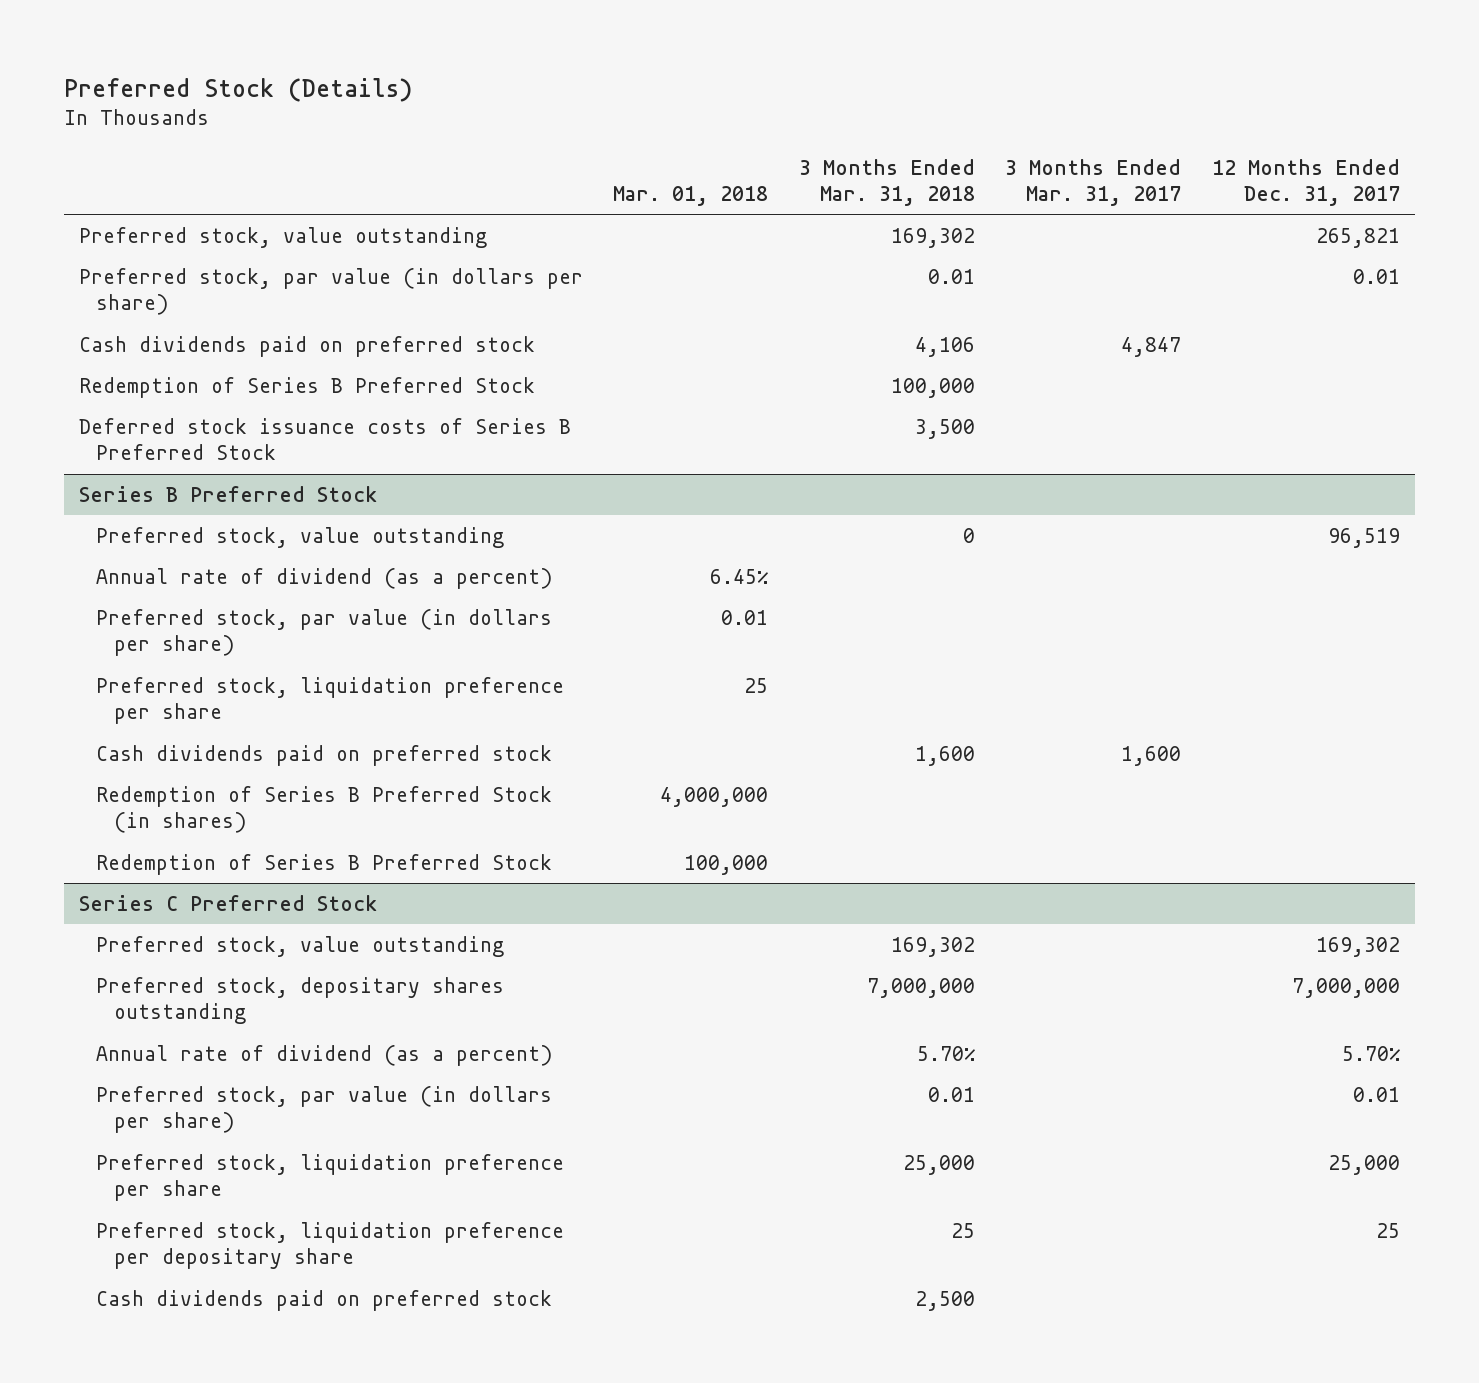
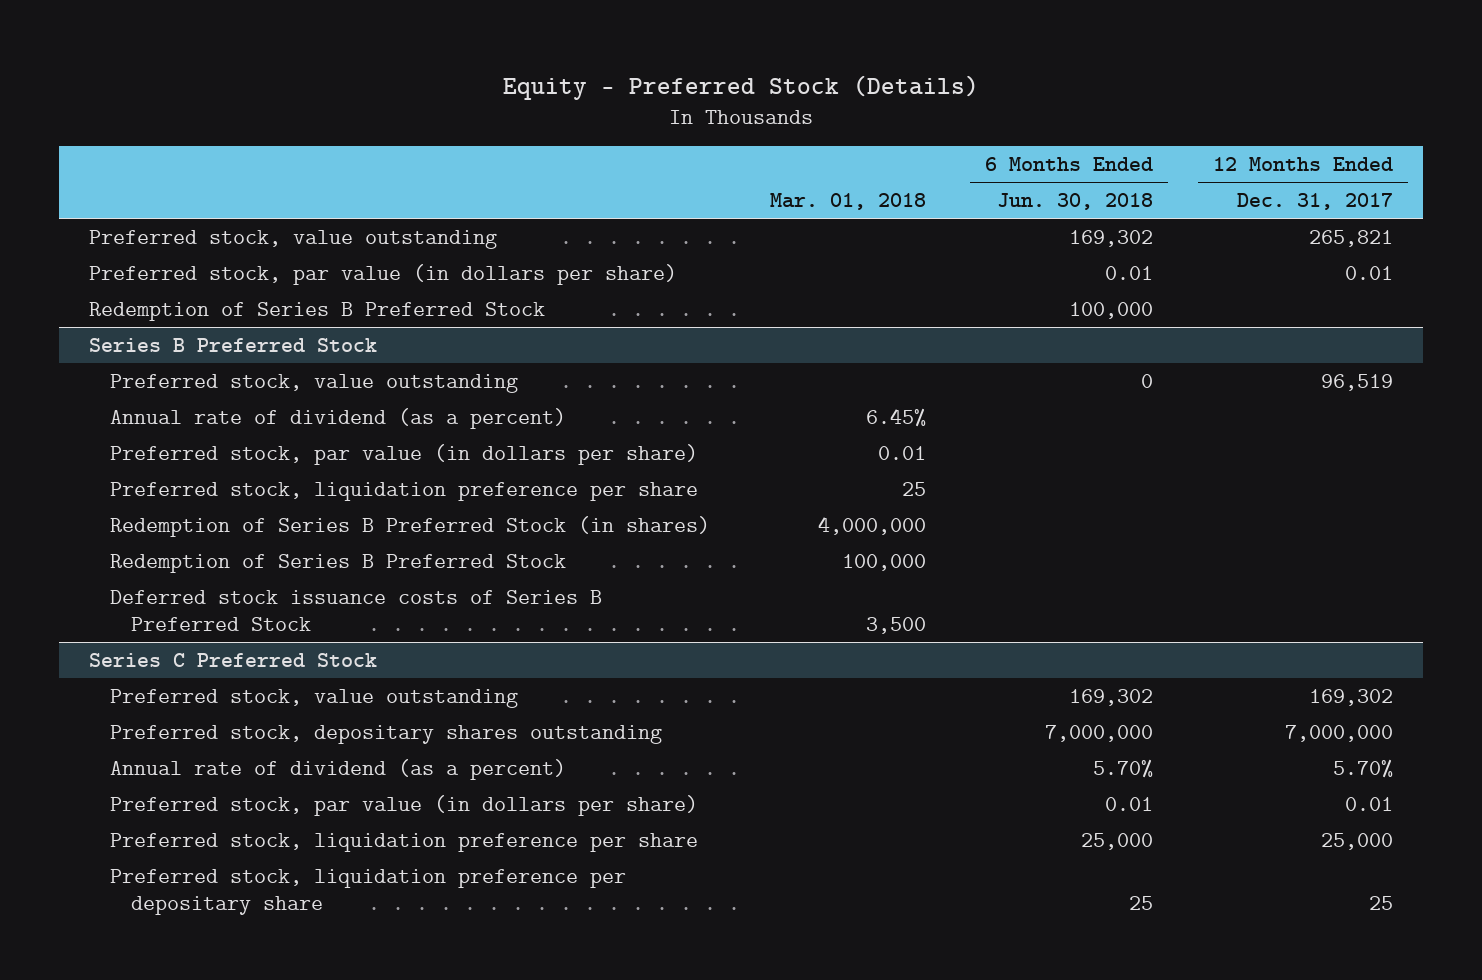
- Preferred Stock (Details)
+ Equity - Preferred Stock (Details)
- | Mar. 01, 2018 | 3 Months Ended Mar. 31, 2018 | 3 Months Ended Mar. 31, 2017 | 12 Months Ended Dec. 31, 2017
+ | Mar. 01, 2018 | 6 Months Ended Jun. 30, 2018 | 12 Months Ended Dec. 31, 2017
- Cash dividends paid on preferred stock | | 4,106 | 4,847 |
- Deferred stock issuance costs of Series B Preferred Stock | | 3,500 | |
@ Series B Preferred Stock
- Cash dividends paid on preferred stock | | 1,600 | 1,600 |
+ Deferred stock issuance costs of Series B Preferred Stock | 3,500 | |
@ Series C Preferred Stock
- Cash dividends paid on preferred stock | | 2,500 | |

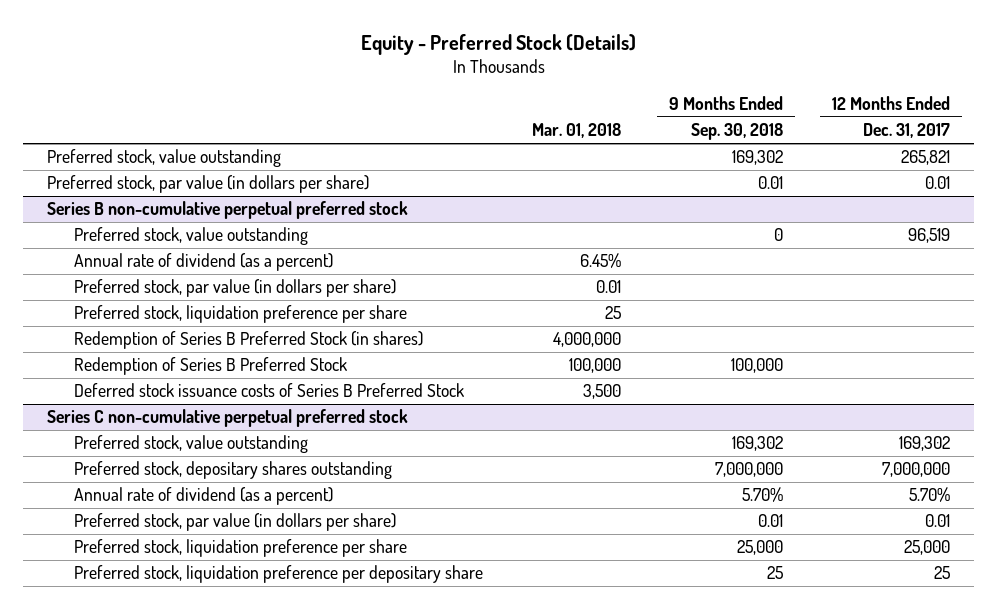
- | Mar. 01, 2018 | 6 Months Ended Jun. 30, 2018 | 12 Months Ended Dec. 31, 2017
+ | Mar. 01, 2018 | 9 Months Ended Sep. 30, 2018 | 12 Months Ended Dec. 31, 2017
- Redemption of Series B Preferred Stock | | 100,000 |
- Series B Preferred Stock
+ Series B non-cumulative perpetual preferred stock
- Series C Preferred Stock
+ Series C non-cumulative perpetual preferred stock

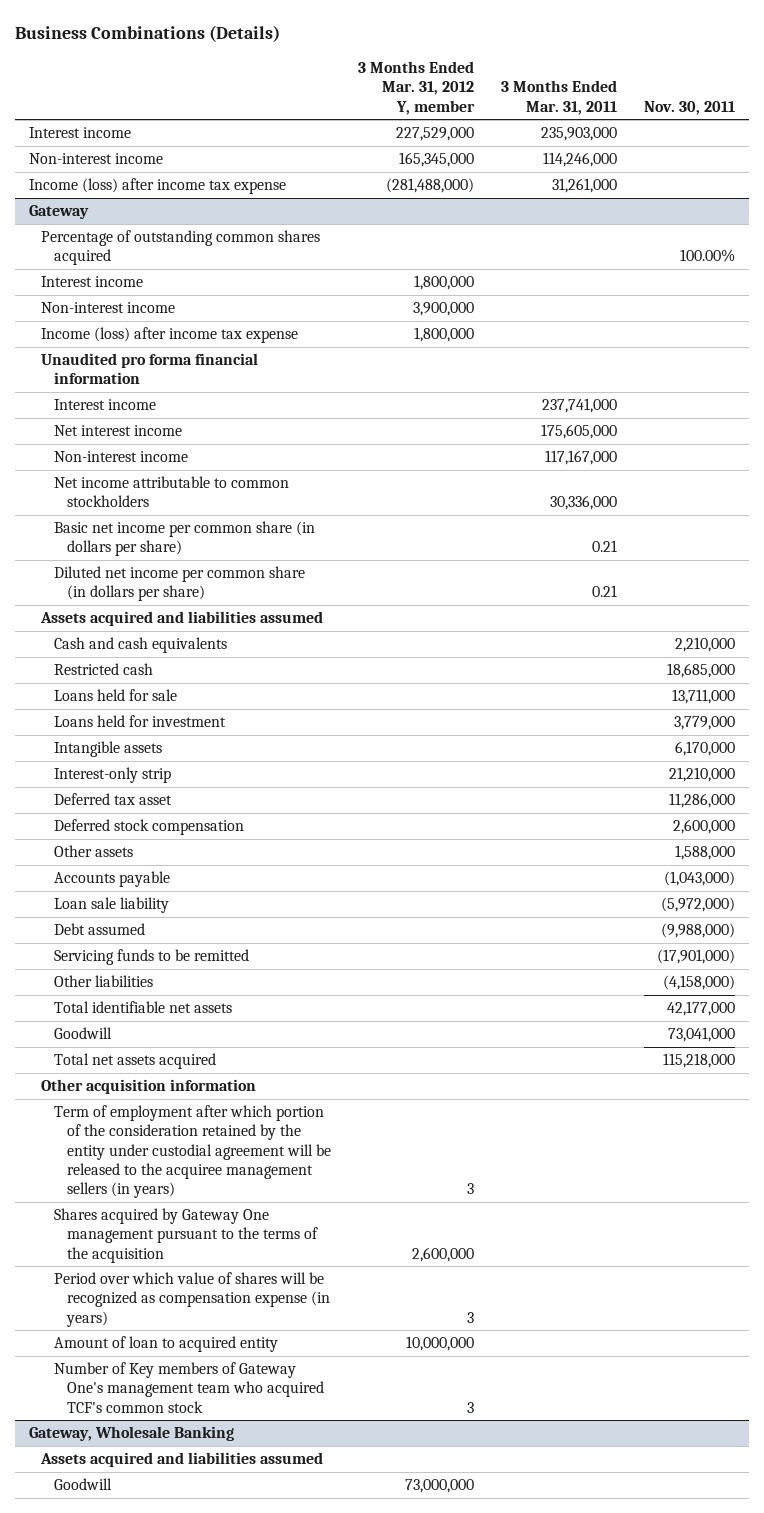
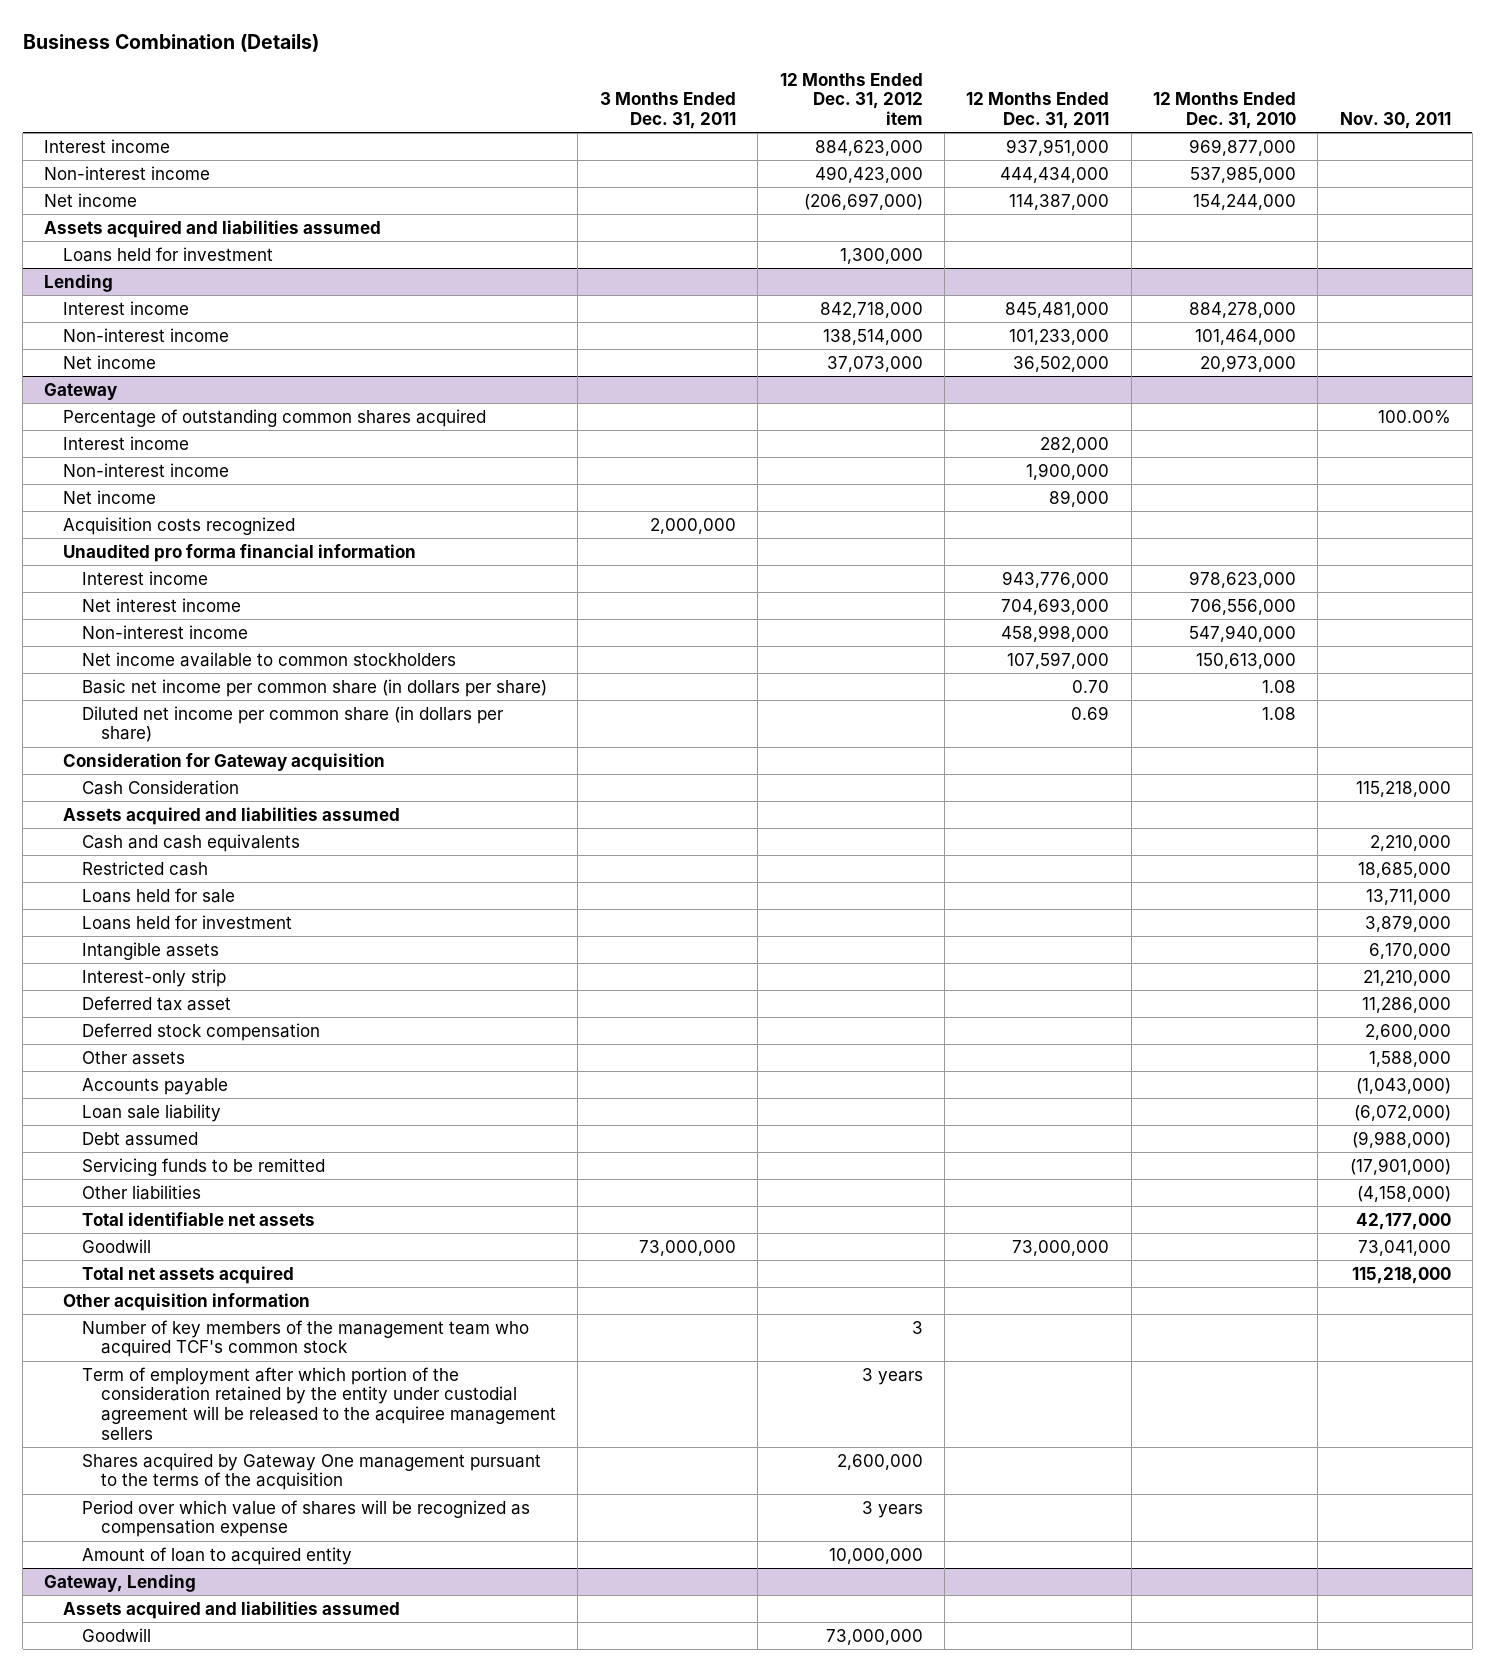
- Business Combinations (Details)
+ Business Combination (Details)
- | 3 Months Ended Mar. 31, 2012 Y, member | 3 Months Ended Mar. 31, 2011 | Nov. 30, 2011
+ | 3 Months Ended Dec. 31, 2011 | 12 Months Ended Dec. 31, 2012 item | 12 Months Ended Dec. 31, 2011 | 12 Months Ended Dec. 31, 2010 | Nov. 30, 2011
- Income (loss) after income tax expense | (281,488,000) | 31,261,000 |
+ Net income | | (206,697,000) | 114,387,000 | 154,244,000 |
+ Assets acquired and liabilities assumed
+ Loans held for investment | | 1,300,000 | | |
+ Lending
+ Interest income | | 842,718,000 | 845,481,000 | 884,278,000 |
+ Non-interest income | | 138,514,000 | 101,233,000 | 101,464,000 |
+ Net income | | 37,073,000 | 36,502,000 | 20,973,000 |
@ Gateway
- Income (loss) after income tax expense | 1,800,000 | |
+ Net income | | | 89,000 | |
+ Acquisition costs recognized | 2,000,000 | | | |
- Net income attributable to common stockholders | | 30,336,000 |
+ Net income available to common stockholders | | | 107,597,000 | 150,613,000 |
+ Consideration for Gateway acquisition
+ Cash Consideration | | | | | 115,218,000
- Loans held for investment | | | 3,779,000
+ Loans held for investment | | | | | 3,879,000
- Loan sale liability | | | (5,972,000)
+ Loan sale liability | | | | | (6,072,000)
- Term of employment after which portion of the consideration retained by the entity under custodial agreement will be released to the acquiree management sellers (in years) | 3 | |
+ Number of key members of the management team who acquired TCF's common stock | | 3 | | |
+ Term of employment after which portion of the consideration retained by the entity under custodial agreement will be released to the acquiree management sellers | | 3 years | | |
- Period over which value of shares will be recognized as compensation expense (in years) | 3 | |
+ Period over which value of shares will be recognized as compensation expense | | 3 years | | |
- Number of Key members of Gateway One's management team who acquired TCF's common stock | 3 | |
- Gateway, Wholesale Banking
- Assets acquired and liabilities assumed
- Goodwill | 73,000,000 | |
+ Gateway, Lending
+ Assets acquired and liabilities assumed
+ Goodwill | | 73,000,000 | | |

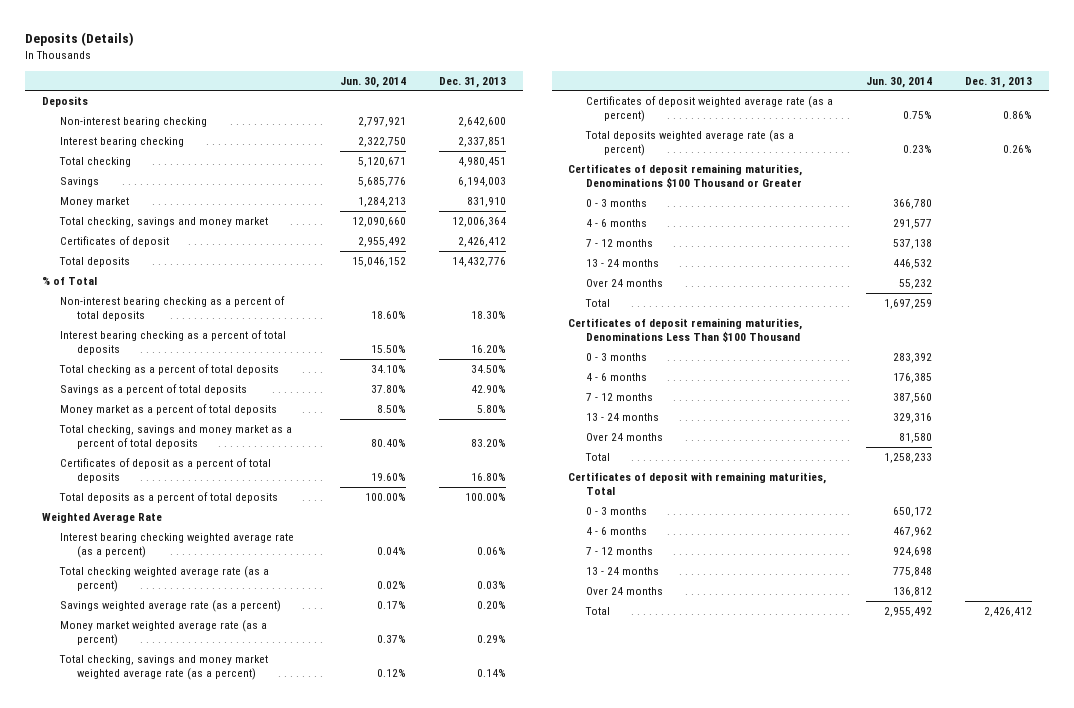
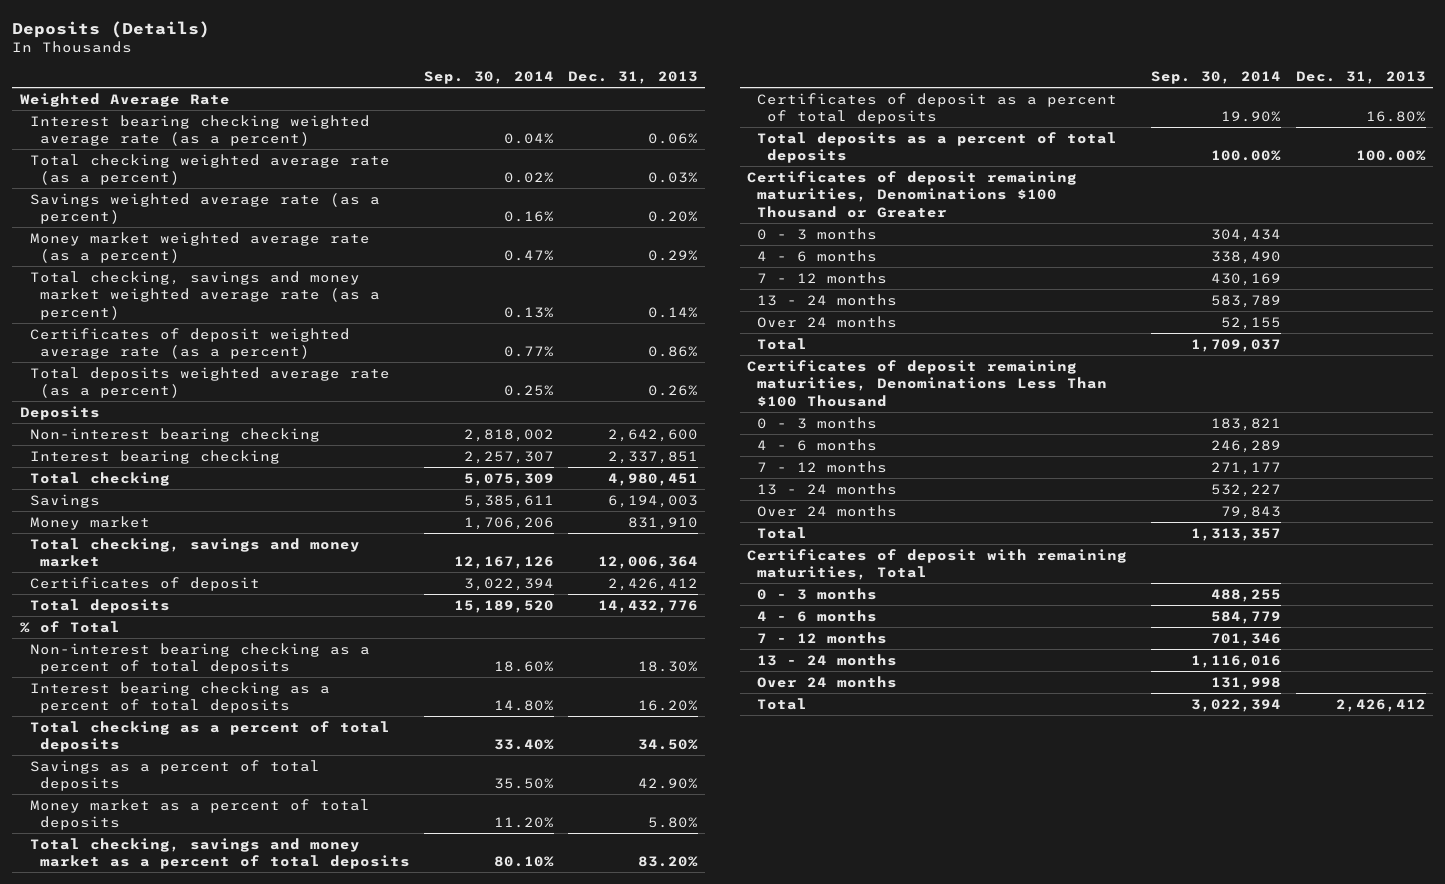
- | Jun. 30, 2014 | Dec. 31, 2013
+ | Sep. 30, 2014 | Dec. 31, 2013
moved up: Weighted Average Rate
moved up: Interest bearing checking weighted average rate (as a percent) | 0.04% | 0.06%
moved up: Total checking weighted average rate (as a percent) | 0.02% | 0.03%
moved up: Savings weighted average rate (as a percent) | 0.16% | 0.20%
moved up: Money market weighted average rate (as a percent) | 0.47% | 0.29%
moved up: Total checking, savings and money market weighted average rate (as a percent) | 0.13% | 0.14%
moved up: Certificates of deposit weighted average rate (as a percent) | 0.77% | 0.86%
moved up: Total deposits weighted average rate (as a percent) | 0.25% | 0.26%

